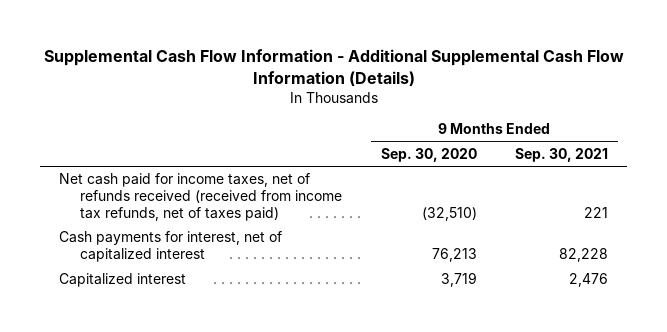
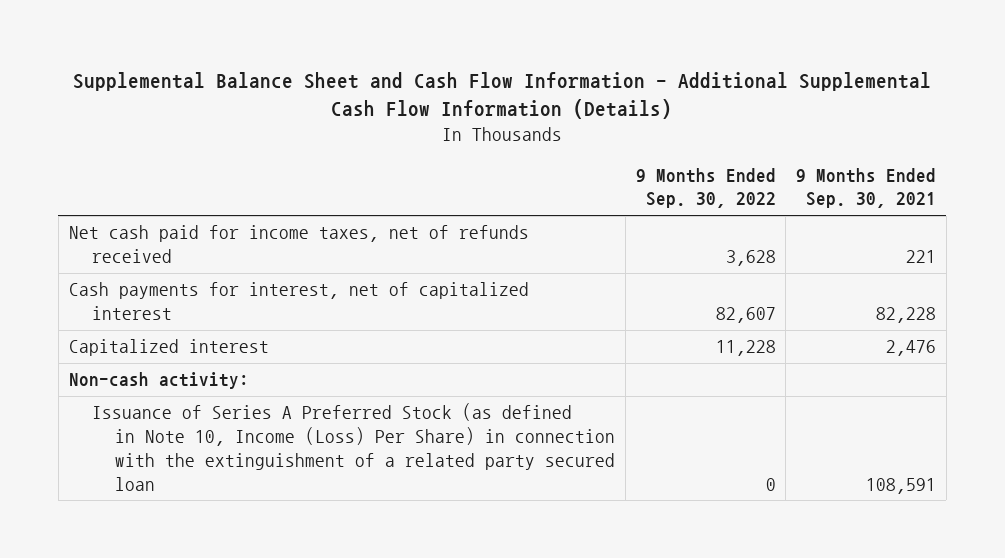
- Supplemental Cash Flow Information - Additional Supplemental Cash Flow Information (Details)
+ Supplemental Balance Sheet and Cash Flow Information - Additional Supplemental Cash Flow Information (Details)
- | 9 Months Ended Sep. 30, 2020 | 9 Months Ended Sep. 30, 2021
+ | 9 Months Ended Sep. 30, 2022 | 9 Months Ended Sep. 30, 2021
- Net cash paid for income taxes, net of refunds received (received from income tax refunds, net of taxes paid) | (32,510) | 221
+ Net cash paid for income taxes, net of refunds received | 3,628 | 221
+ Non-cash activity:
+ Issuance of Series A Preferred Stock (as defined in Note 10, Income (Loss) Per Share) in connection with the extinguishment of a related party secured loan | 0 | 108,591

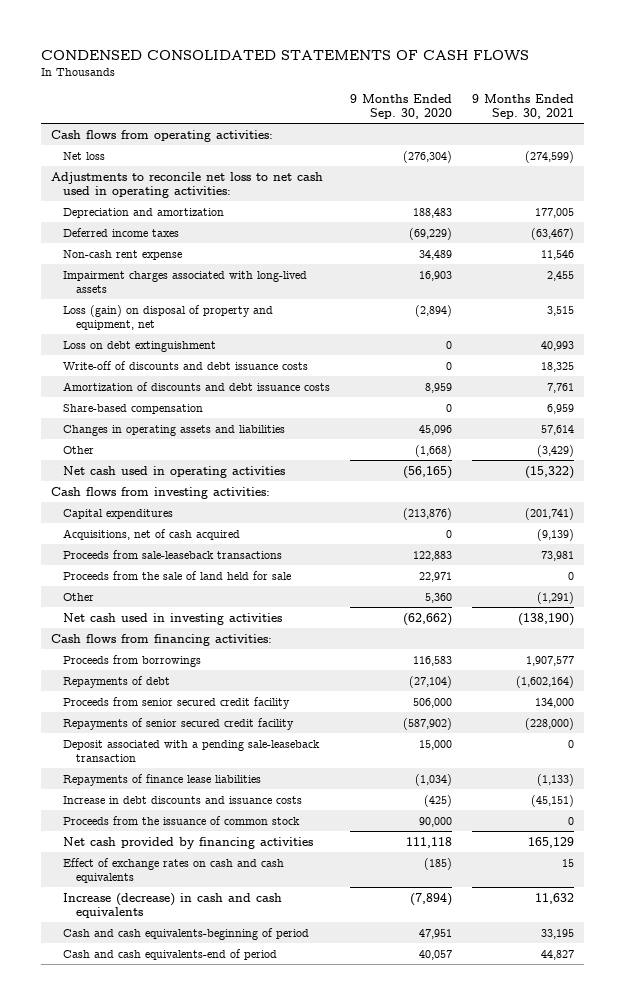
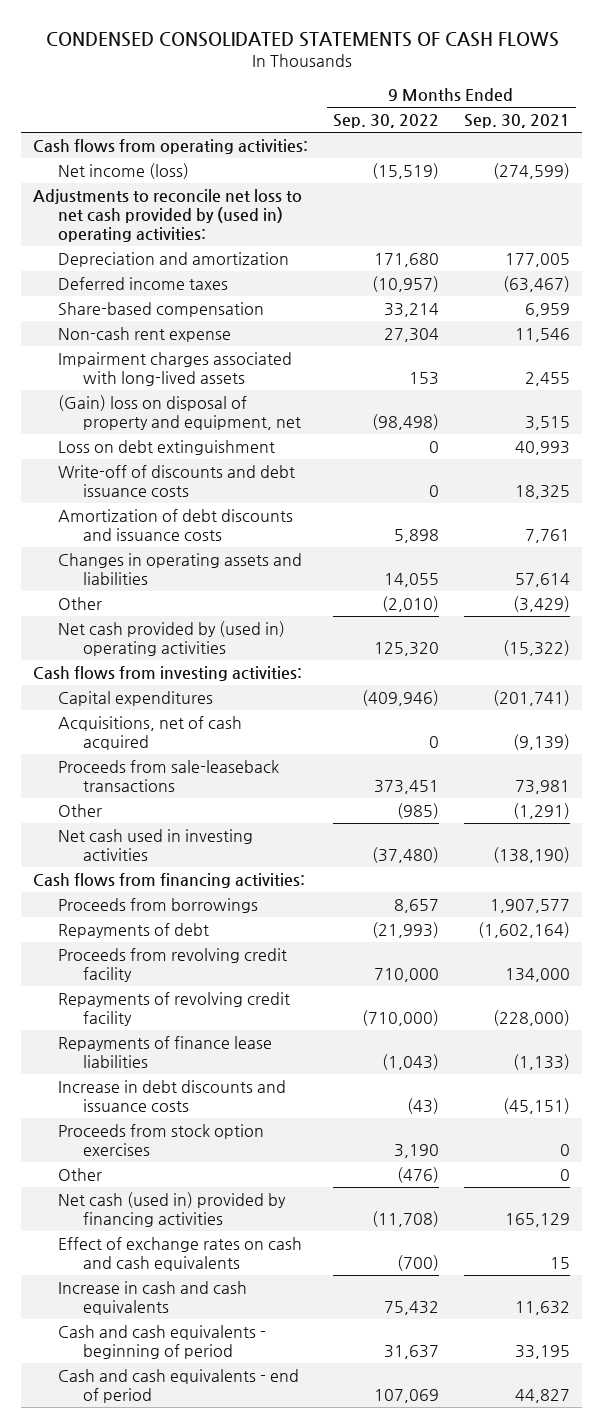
- | 9 Months Ended Sep. 30, 2020 | 9 Months Ended Sep. 30, 2021
+ | 9 Months Ended Sep. 30, 2022 | 9 Months Ended Sep. 30, 2021
- Net loss | (276,304) | (274,599)
- Adjustments to reconcile net loss to net cash used in operating activities:
+ Net income (loss) | (15,519) | (274,599)
+ Adjustments to reconcile net loss to net cash provided by (used in) operating activities:
moved up: Share-based compensation | 33,214 | 6,959
- Loss (gain) on disposal of property and equipment, net | (2,894) | 3,515
+ (Gain) loss on disposal of property and equipment, net | (98,498) | 3,515
- Amortization of discounts and debt issuance costs | 8,959 | 7,761
+ Amortization of debt discounts and issuance costs | 5,898 | 7,761
- Net cash used in operating activities | (56,165) | (15,322)
+ Net cash provided by (used in) operating activities | 125,320 | (15,322)
- Proceeds from the sale of land held for sale | 22,971 | 0
- Proceeds from senior secured credit facility | 506,000 | 134,000
- Repayments of senior secured credit facility | (587,902) | (228,000)
- Deposit associated with a pending sale-leaseback transaction | 15,000 | 0
+ Proceeds from revolving credit facility | 710,000 | 134,000
+ Repayments of revolving credit facility | (710,000) | (228,000)
- Proceeds from the issuance of common stock | 90,000 | 0
- Net cash provided by financing activities | 111,118 | 165,129
+ Proceeds from stock option exercises | 3,190 | 0
+ Other | (476) | 0
+ Net cash (used in) provided by financing activities | (11,708) | 165,129
- Increase (decrease) in cash and cash equivalents | (7,894) | 11,632
- Cash and cash equivalents-beginning of period | 47,951 | 33,195
- Cash and cash equivalents-end of period | 40,057 | 44,827
+ Increase in cash and cash equivalents | 75,432 | 11,632
+ Cash and cash equivalents - beginning of period | 31,637 | 33,195
+ Cash and cash equivalents - end of period | 107,069 | 44,827

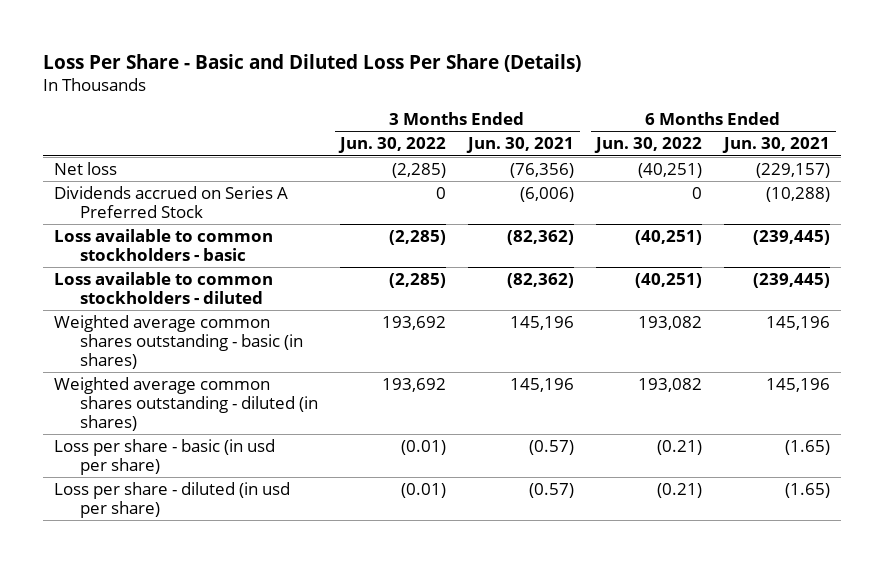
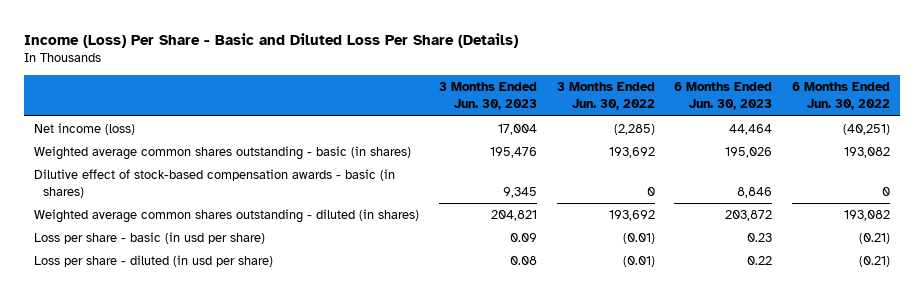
- Loss Per Share - Basic and Diluted Loss Per Share (Details)
+ Income (Loss) Per Share - Basic and Diluted Loss Per Share (Details)
- | 3 Months Ended Jun. 30, 2022 | 3 Months Ended Jun. 30, 2021 | 6 Months Ended Jun. 30, 2022 | 6 Months Ended Jun. 30, 2021
+ | 3 Months Ended Jun. 30, 2023 | 3 Months Ended Jun. 30, 2022 | 6 Months Ended Jun. 30, 2023 | 6 Months Ended Jun. 30, 2022
- Net loss | (2,285) | (76,356) | (40,251) | (229,157)
- Dividends accrued on Series A Preferred Stock | 0 | (6,006) | 0 | (10,288)
- Loss available to common stockholders - basic | (2,285) | (82,362) | (40,251) | (239,445)
- Loss available to common stockholders - diluted | (2,285) | (82,362) | (40,251) | (239,445)
+ Net income (loss) | 17,004 | (2,285) | 44,464 | (40,251)
+ Dilutive effect of stock-based compensation awards - basic (in shares) | 9,345 | 0 | 8,846 | 0

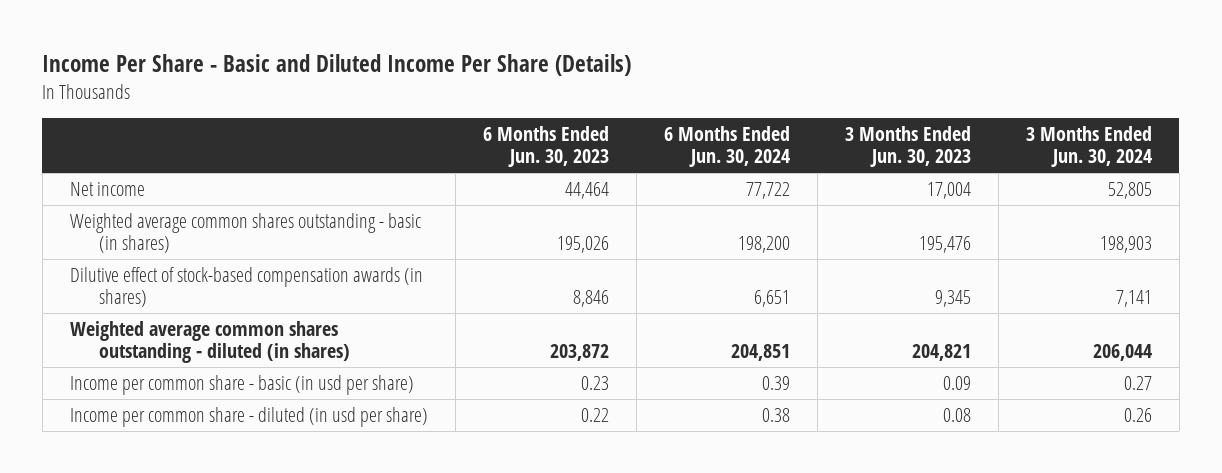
- Income (Loss) Per Share - Basic and Diluted Loss Per Share (Details)
+ Income Per Share - Basic and Diluted Income Per Share (Details)
- | 3 Months Ended Jun. 30, 2023 | 3 Months Ended Jun. 30, 2022 | 6 Months Ended Jun. 30, 2023 | 6 Months Ended Jun. 30, 2022
+ | 6 Months Ended Jun. 30, 2023 | 6 Months Ended Jun. 30, 2024 | 3 Months Ended Jun. 30, 2023 | 3 Months Ended Jun. 30, 2024
- Net income (loss) | 17,004 | (2,285) | 44,464 | (40,251)
+ Net income | 44,464 | 77,722 | 17,004 | 52,805
- Dilutive effect of stock-based compensation awards - basic (in shares) | 9,345 | 0 | 8,846 | 0
+ Dilutive effect of stock-based compensation awards (in shares) | 8,846 | 6,651 | 9,345 | 7,141
- Loss per share - basic (in usd per share) | 0.09 | (0.01) | 0.23 | (0.21)
- Loss per share - diluted (in usd per share) | 0.08 | (0.01) | 0.22 | (0.21)
+ Income per common share - basic (in usd per share) | 0.23 | 0.39 | 0.09 | 0.27
+ Income per common share - diluted (in usd per share) | 0.22 | 0.38 | 0.08 | 0.26

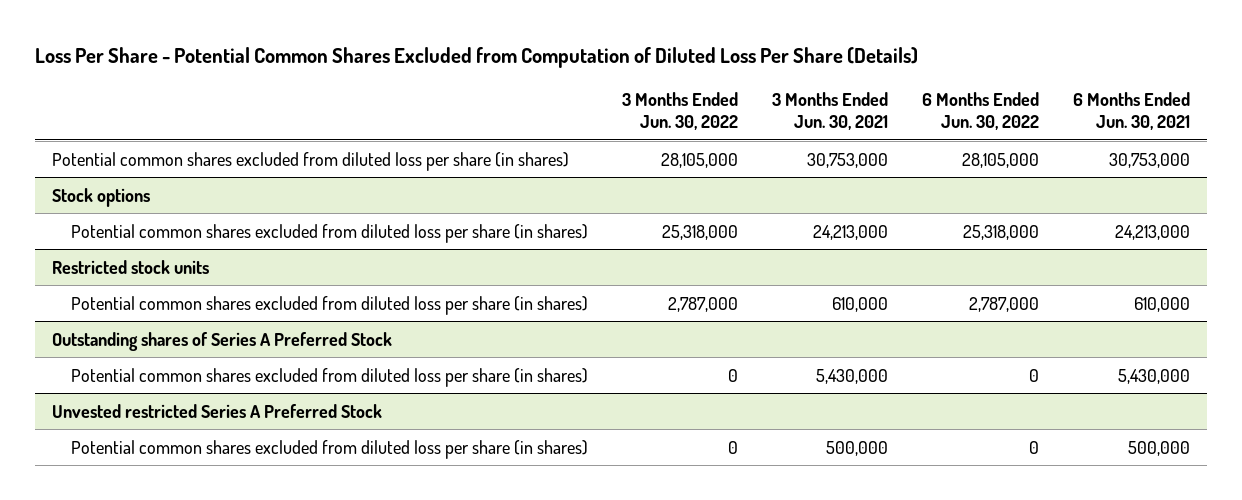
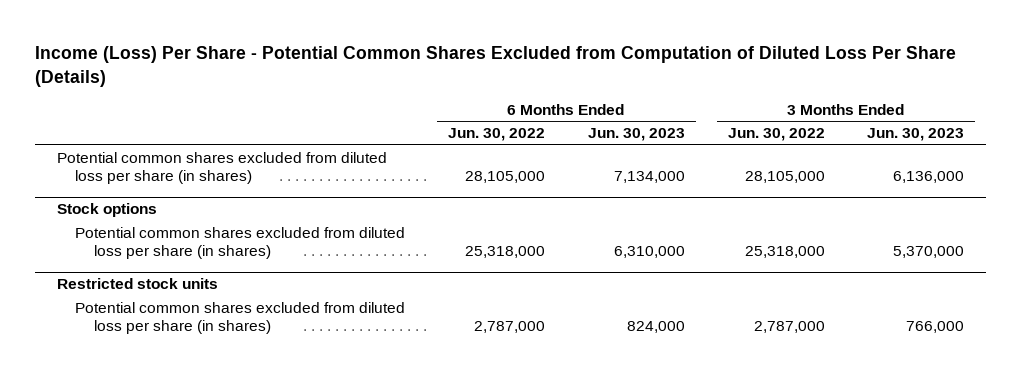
- Loss Per Share - Potential Common Shares Excluded from Computation of Diluted Loss Per Share (Details)
+ Income (Loss) Per Share - Potential Common Shares Excluded from Computation of Diluted Loss Per Share (Details)
- | 3 Months Ended Jun. 30, 2022 | 3 Months Ended Jun. 30, 2021 | 6 Months Ended Jun. 30, 2022 | 6 Months Ended Jun. 30, 2021
+ | 6 Months Ended Jun. 30, 2022 | 6 Months Ended Jun. 30, 2023 | 3 Months Ended Jun. 30, 2022 | 3 Months Ended Jun. 30, 2023
- Outstanding shares of Series A Preferred Stock
- Potential common shares excluded from diluted loss per share (in shares) | 0 | 5,430,000 | 0 | 5,430,000
- Unvested restricted Series A Preferred Stock
- Potential common shares excluded from diluted loss per share (in shares) | 0 | 500,000 | 0 | 500,000

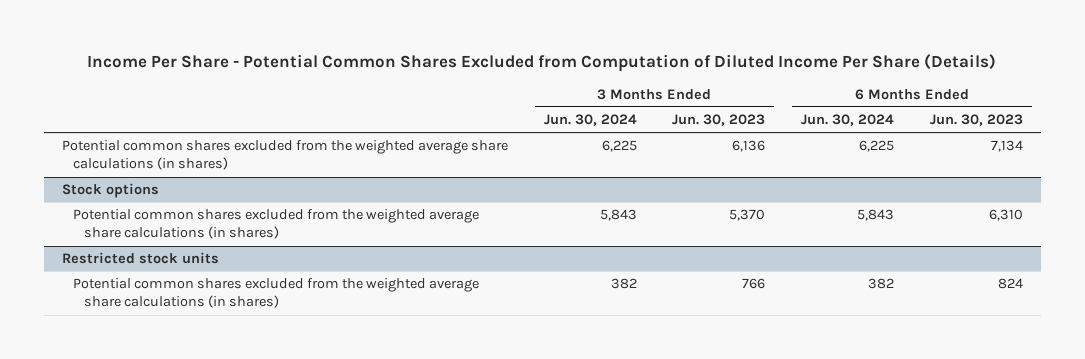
- Income (Loss) Per Share - Potential Common Shares Excluded from Computation of Diluted Loss Per Share (Details)
+ Income Per Share - Potential Common Shares Excluded from Computation of Diluted Income Per Share (Details)
- | 6 Months Ended Jun. 30, 2022 | 6 Months Ended Jun. 30, 2023 | 3 Months Ended Jun. 30, 2022 | 3 Months Ended Jun. 30, 2023
+ | 3 Months Ended Jun. 30, 2024 | 3 Months Ended Jun. 30, 2023 | 6 Months Ended Jun. 30, 2024 | 6 Months Ended Jun. 30, 2023
- Potential common shares excluded from diluted loss per share (in shares) | 28,105,000 | 7,134,000 | 28,105,000 | 6,136,000
+ Potential common shares excluded from the weighted average share calculations (in shares) | 6,225 | 6,136 | 6,225 | 7,134
@ Stock options
- Potential common shares excluded from diluted loss per share (in shares) | 25,318,000 | 6,310,000 | 25,318,000 | 5,370,000
+ Potential common shares excluded from the weighted average share calculations (in shares) | 5,843 | 5,370 | 5,843 | 6,310
@ Restricted stock units
- Potential common shares excluded from diluted loss per share (in shares) | 2,787,000 | 824,000 | 2,787,000 | 766,000
+ Potential common shares excluded from the weighted average share calculations (in shares) | 382 | 766 | 382 | 824

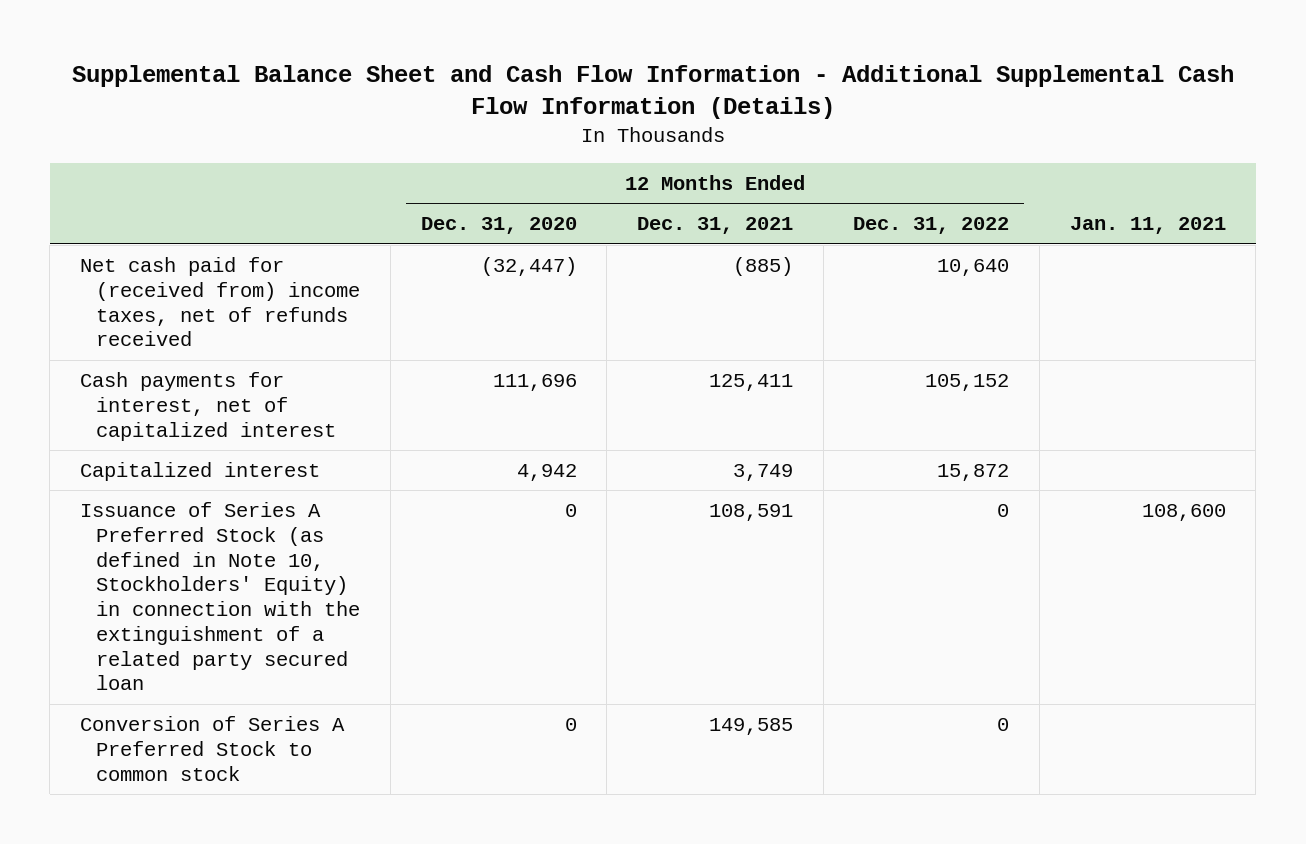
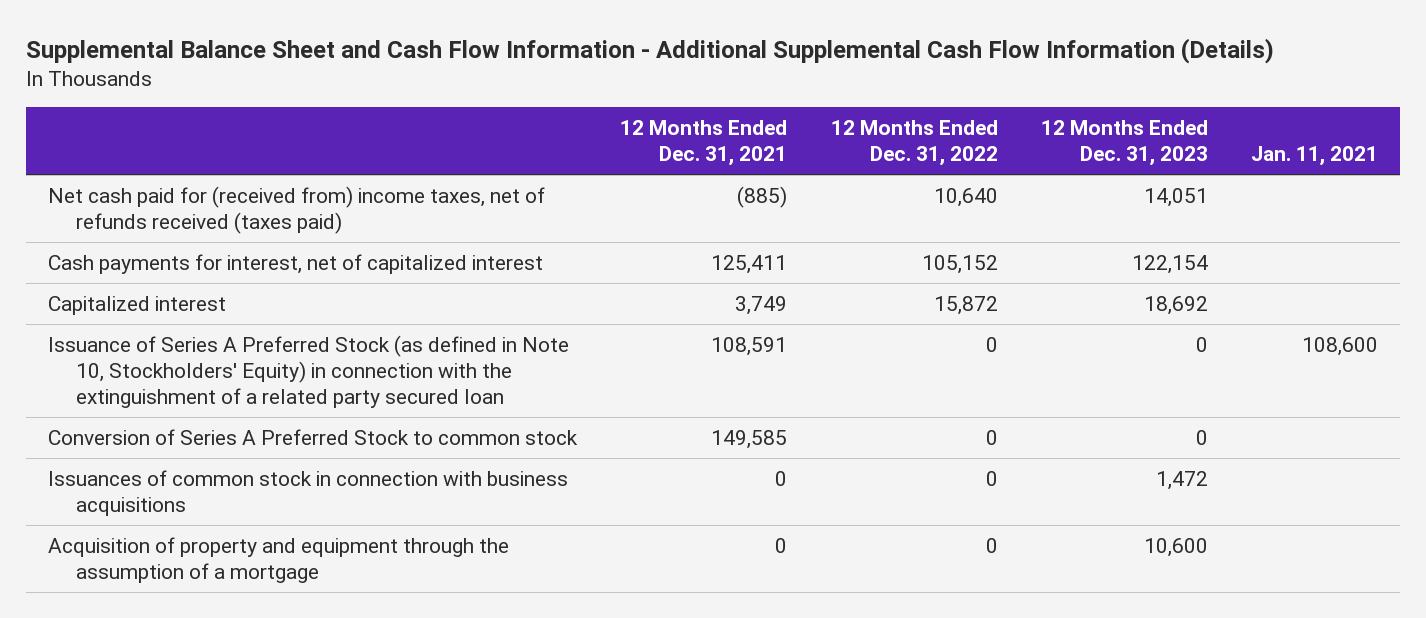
- | 12 Months Ended Dec. 31, 2020 | 12 Months Ended Dec. 31, 2021 | 12 Months Ended Dec. 31, 2022 | Jan. 11, 2021
+ | 12 Months Ended Dec. 31, 2021 | 12 Months Ended Dec. 31, 2022 | 12 Months Ended Dec. 31, 2023 | Jan. 11, 2021
- Net cash paid for (received from) income taxes, net of refunds received | (32,447) | (885) | 10,640 |
+ Net cash paid for (received from) income taxes, net of refunds received (taxes paid) | (885) | 10,640 | 14,051 |
+ Issuances of common stock in connection with business acquisitions | 0 | 0 | 1,472 |
+ Acquisition of property and equipment through the assumption of a mortgage | 0 | 0 | 10,600 |

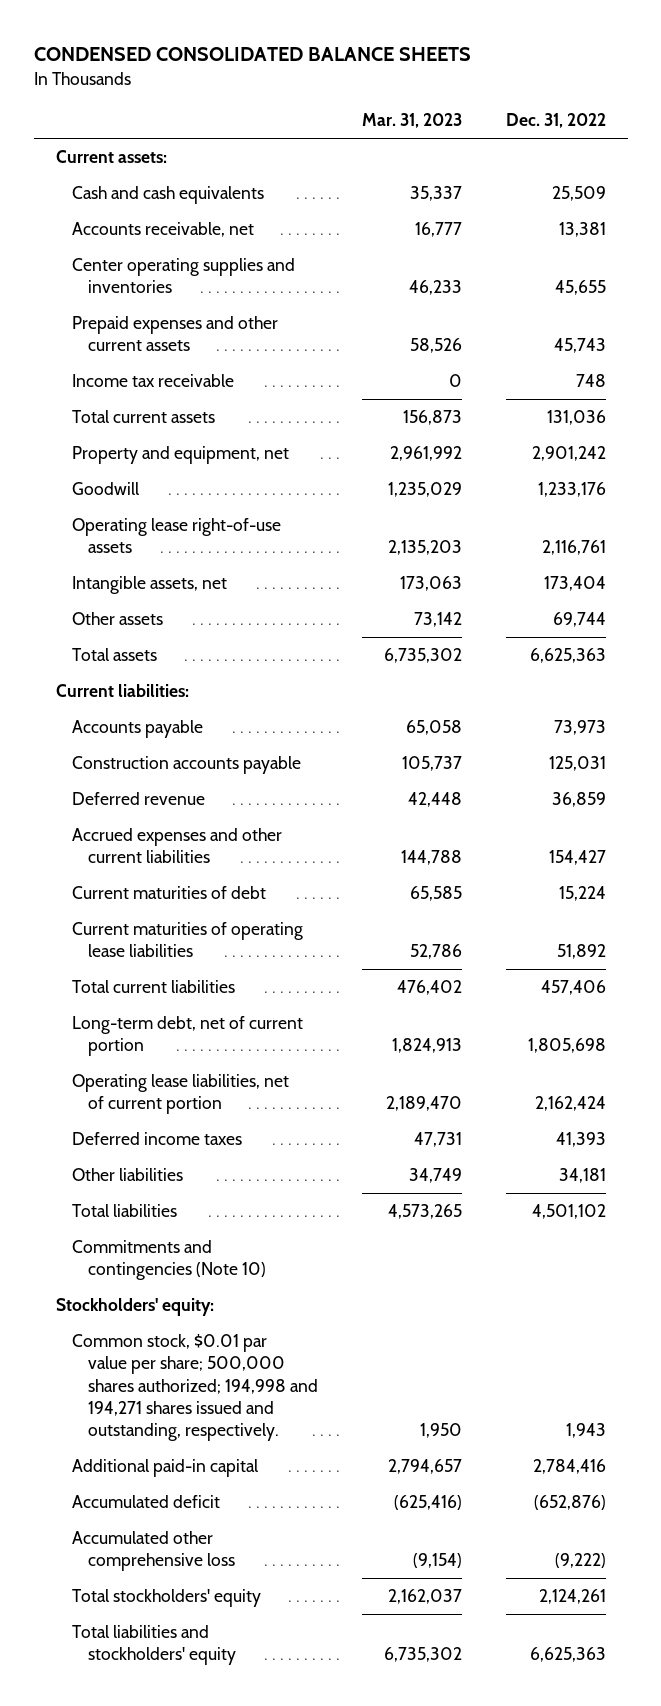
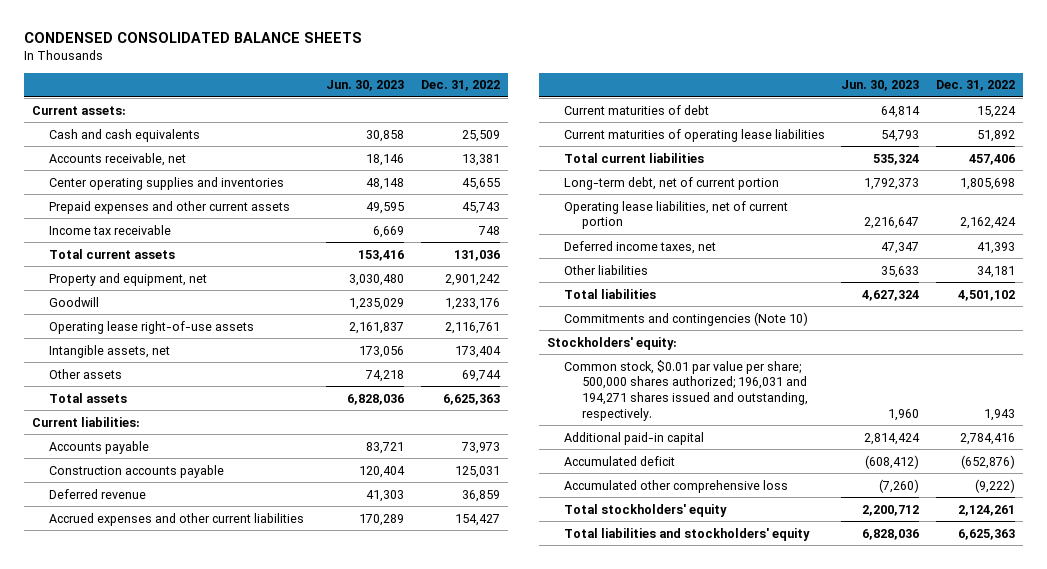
- | Mar. 31, 2023 | Dec. 31, 2022
+ | Jun. 30, 2023 | Dec. 31, 2022
- Deferred income taxes | 47,731 | 41,393
+ Deferred income taxes, net | 47,347 | 41,393
- Common stock, $0.01 par value per share; 500,000 shares authorized; 194,998 and 194,271 shares issued and outstanding, respectively. | 1,950 | 1,943
+ Common stock, $0.01 par value per share; 500,000 shares authorized; 196,031 and 194,271 shares issued and outstanding, respectively. | 1,960 | 1,943

